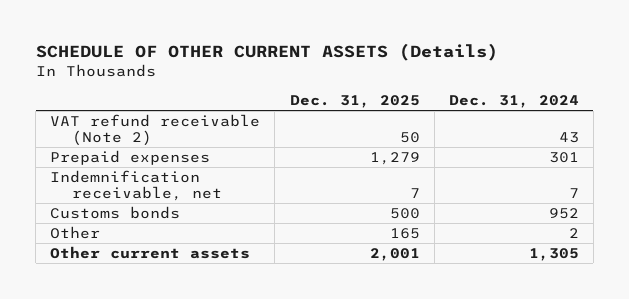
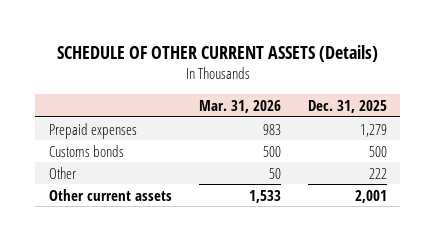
- | Dec. 31, 2025 | Dec. 31, 2024
+ | Mar. 31, 2026 | Dec. 31, 2025
- VAT refund receivable (Note 2) | 50 | 43
- Indemnification receivable, net | 7 | 7
- Other | 165 | 2
+ Other | 50 | 222

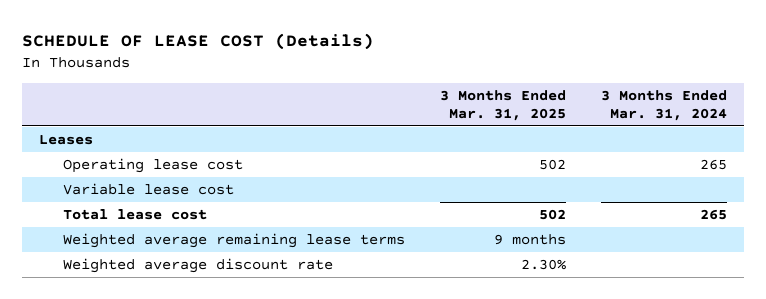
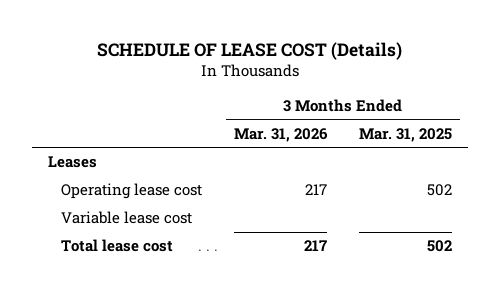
- | 3 Months Ended Mar. 31, 2025 | 3 Months Ended Mar. 31, 2024
+ | 3 Months Ended Mar. 31, 2026 | 3 Months Ended Mar. 31, 2025
- Weighted average remaining lease terms | 9 months |
- Weighted average discount rate | 2.30% |

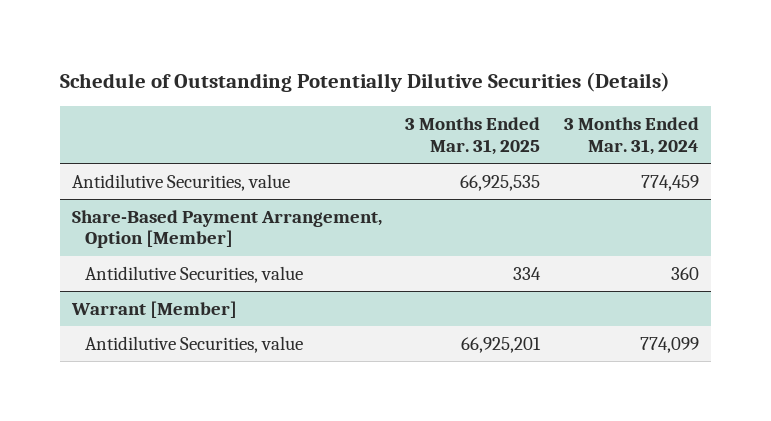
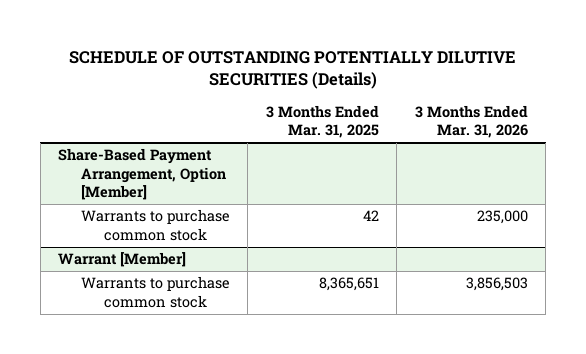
- Schedule of Outstanding Potentially Dilutive Securities (Details)
+ SCHEDULE OF OUTSTANDING POTENTIALLY DILUTIVE SECURITIES (Details)
- | 3 Months Ended Mar. 31, 2025 | 3 Months Ended Mar. 31, 2024
+ | 3 Months Ended Mar. 31, 2025 | 3 Months Ended Mar. 31, 2026
- Antidilutive Securities, value | 66,925,535 | 774,459
@ Share-Based Payment Arrangement, Option [Member]
- Antidilutive Securities, value | 334 | 360
+ Warrants to purchase common stock | 42 | 235,000
@ Warrant [Member]
- Antidilutive Securities, value | 66,925,201 | 774,099
+ Warrants to purchase common stock | 8,365,651 | 3,856,503

